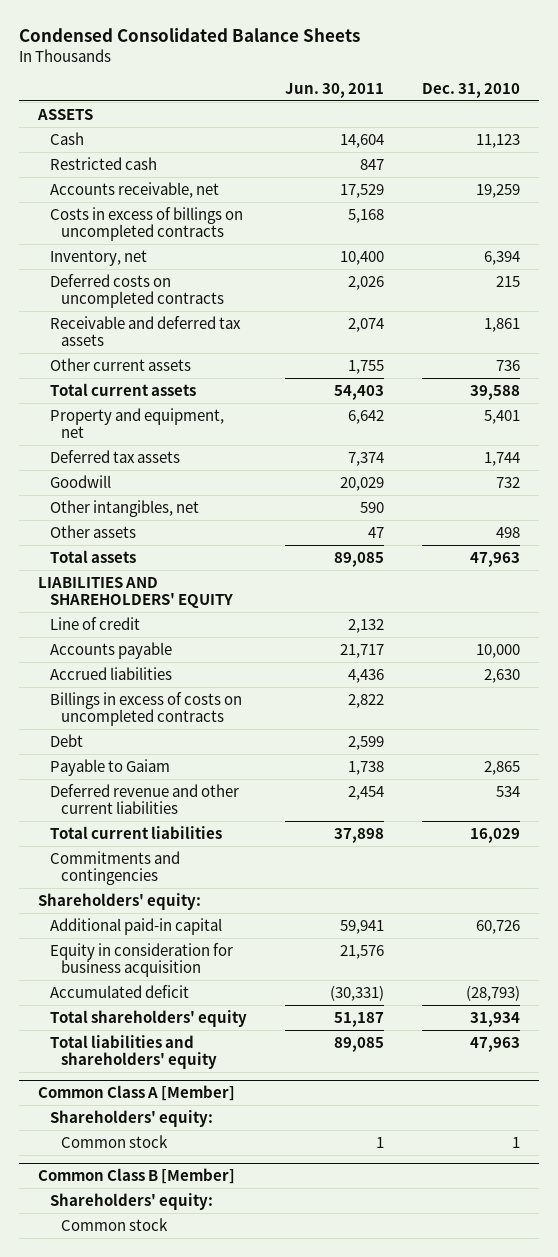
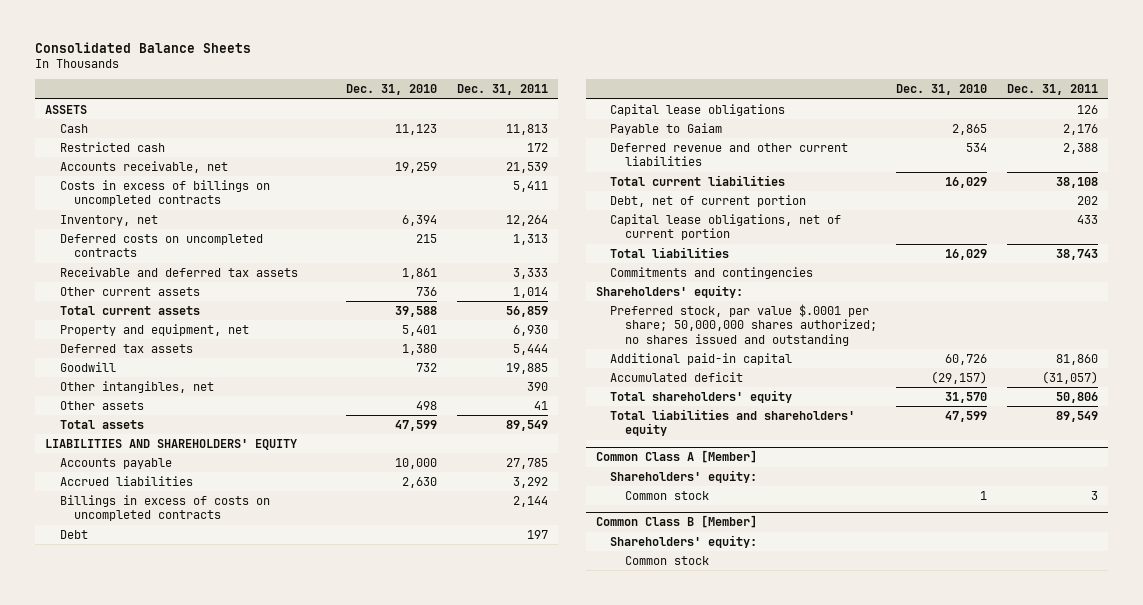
- Condensed Consolidated Balance Sheets
+ Consolidated Balance Sheets
- | Jun. 30, 2011 | Dec. 31, 2010
+ | Dec. 31, 2010 | Dec. 31, 2011
- Deferred tax assets | 7,374 | 1,744
+ Deferred tax assets | 1,380 | 5,444
- Total assets | 89,085 | 47,963
+ Total assets | 47,599 | 89,549
- Line of credit | 2,132 |
+ Capital lease obligations | | 126
+ Debt, net of current portion | | 202
+ Capital lease obligations, net of current portion | | 433
+ Total liabilities | 16,029 | 38,743
+ Preferred stock, par value $.0001 per share; 50,000,000 shares authorized; no shares issued and outstanding
- Equity in consideration for business acquisition | 21,576 |
- Accumulated deficit | (30,331) | (28,793)
- Total shareholders' equity | 51,187 | 31,934
- Total liabilities and shareholders' equity | 89,085 | 47,963
+ Accumulated deficit | (29,157) | (31,057)
+ Total shareholders' equity | 31,570 | 50,806
+ Total liabilities and shareholders' equity | 47,599 | 89,549

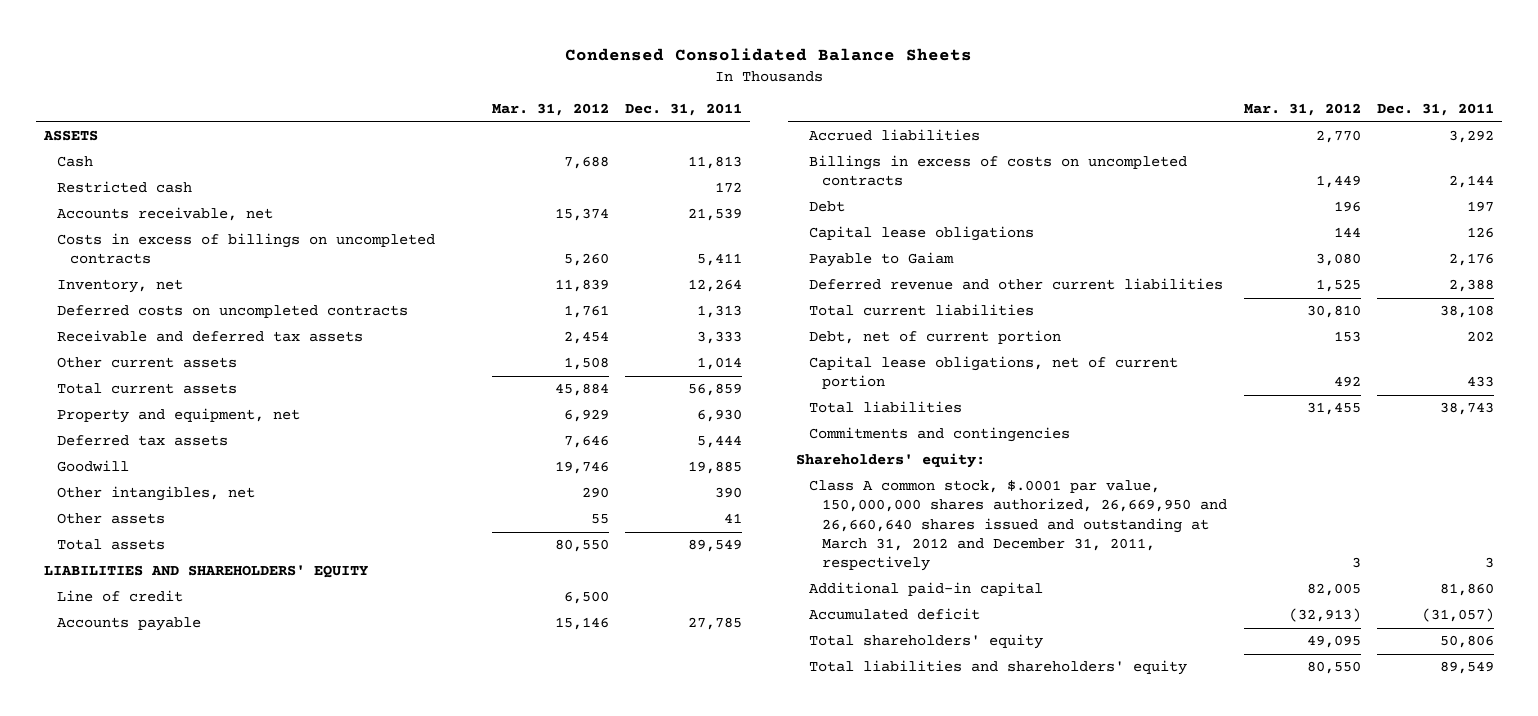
- Consolidated Balance Sheets
+ Condensed Consolidated Balance Sheets
- | Dec. 31, 2010 | Dec. 31, 2011
+ | Mar. 31, 2012 | Dec. 31, 2011
+ Line of credit | 6,500 |
- Preferred stock, par value $.0001 per share; 50,000,000 shares authorized; no shares issued and outstanding
+ Class A common stock, $.0001 par value, 150,000,000 shares authorized, 26,669,950 and 26,660,640 shares issued and outstanding at March 31, 2012 and December 31, 2011, respectively | 3 | 3
- Common Class A [Member]
- Shareholders' equity:
- Common stock | 1 | 3
- Common Class B [Member]
- Shareholders' equity:
- Common stock

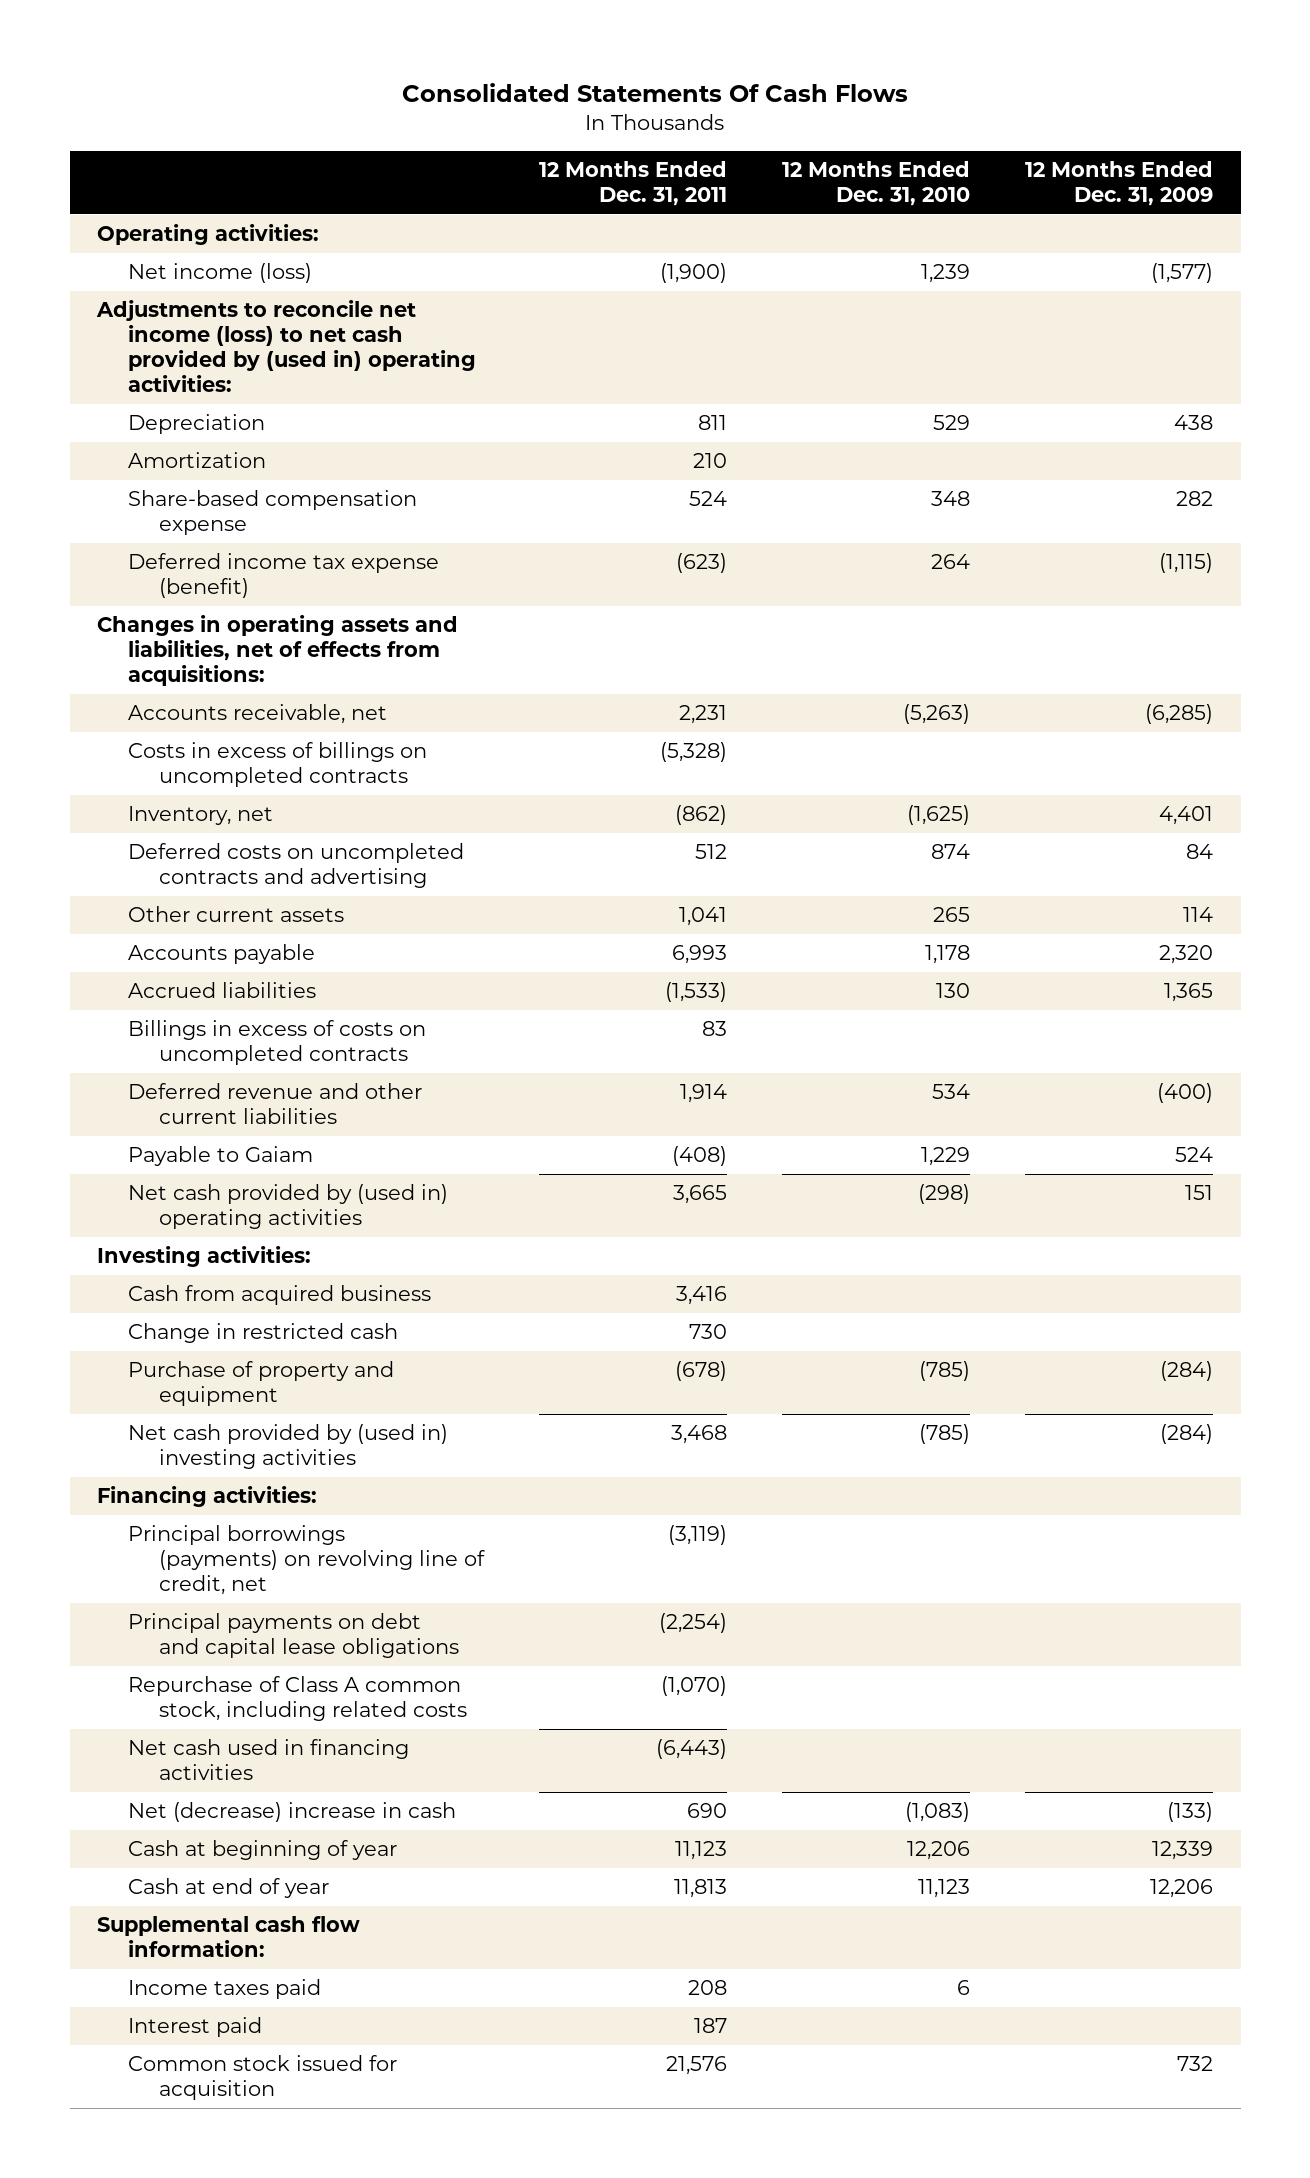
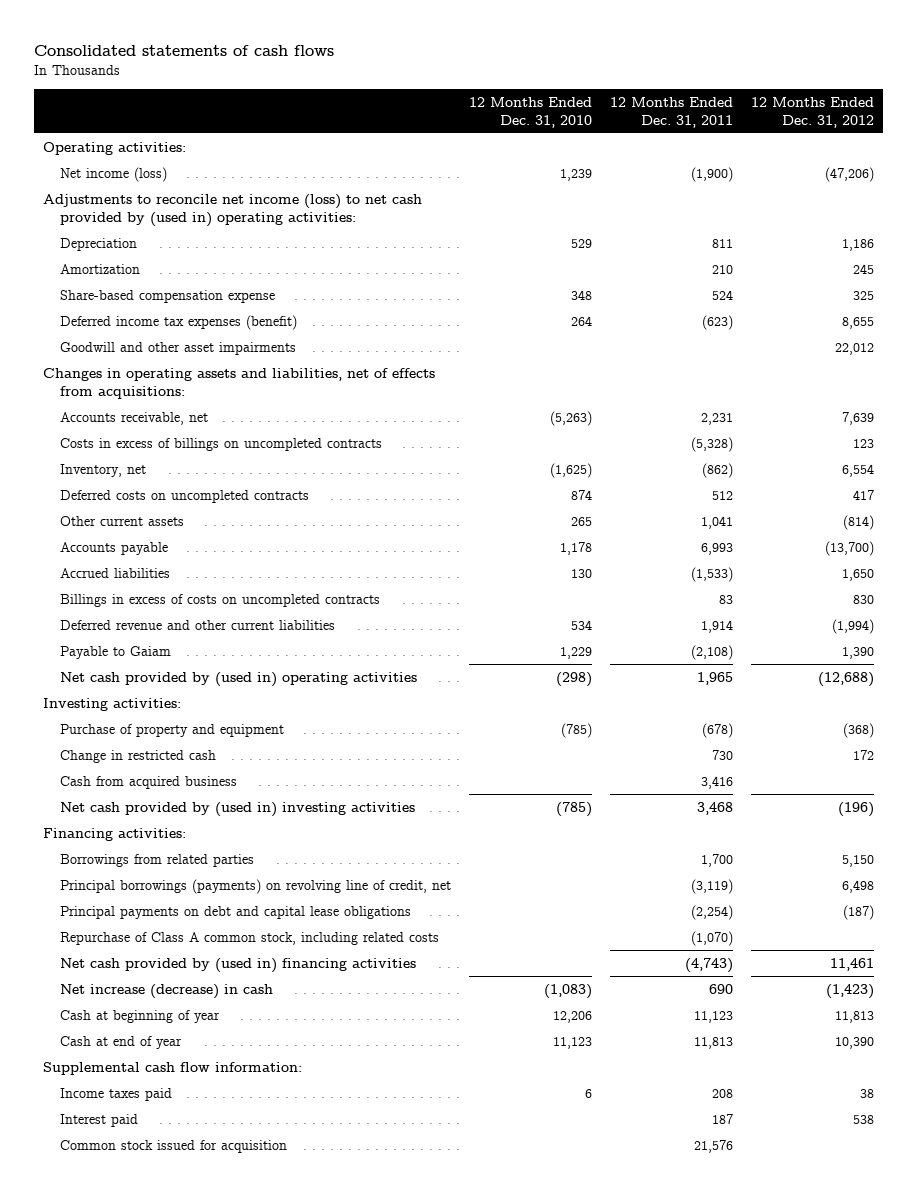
- Consolidated Statements Of Cash Flows
+ Consolidated statements of cash flows
- | 12 Months Ended Dec. 31, 2011 | 12 Months Ended Dec. 31, 2010 | 12 Months Ended Dec. 31, 2009
+ | 12 Months Ended Dec. 31, 2010 | 12 Months Ended Dec. 31, 2011 | 12 Months Ended Dec. 31, 2012
- Deferred income tax expense (benefit) | (623) | 264 | (1,115)
+ Deferred income tax expenses (benefit) | 264 | (623) | 8,655
+ Goodwill and other asset impairments | | | 22,012
- Deferred costs on uncompleted contracts and advertising | 512 | 874 | 84
+ Deferred costs on uncompleted contracts | 874 | 512 | 417
- Payable to Gaiam | (408) | 1,229 | 524
- Net cash provided by (used in) operating activities | 3,665 | (298) | 151
+ Payable to Gaiam | 1,229 | (2,108) | 1,390
+ Net cash provided by (used in) operating activities | (298) | 1,965 | (12,688)
moved down: Change in restricted cash | | 730 | 172
moved down: Cash from acquired business | | 3,416 |
+ Borrowings from related parties | | 1,700 | 5,150
- Net cash used in financing activities | (6,443) | |
- Net (decrease) increase in cash | 690 | (1,083) | (133)
+ Net cash provided by (used in) financing activities | | (4,743) | 11,461
+ Net increase (decrease) in cash | (1,083) | 690 | (1,423)

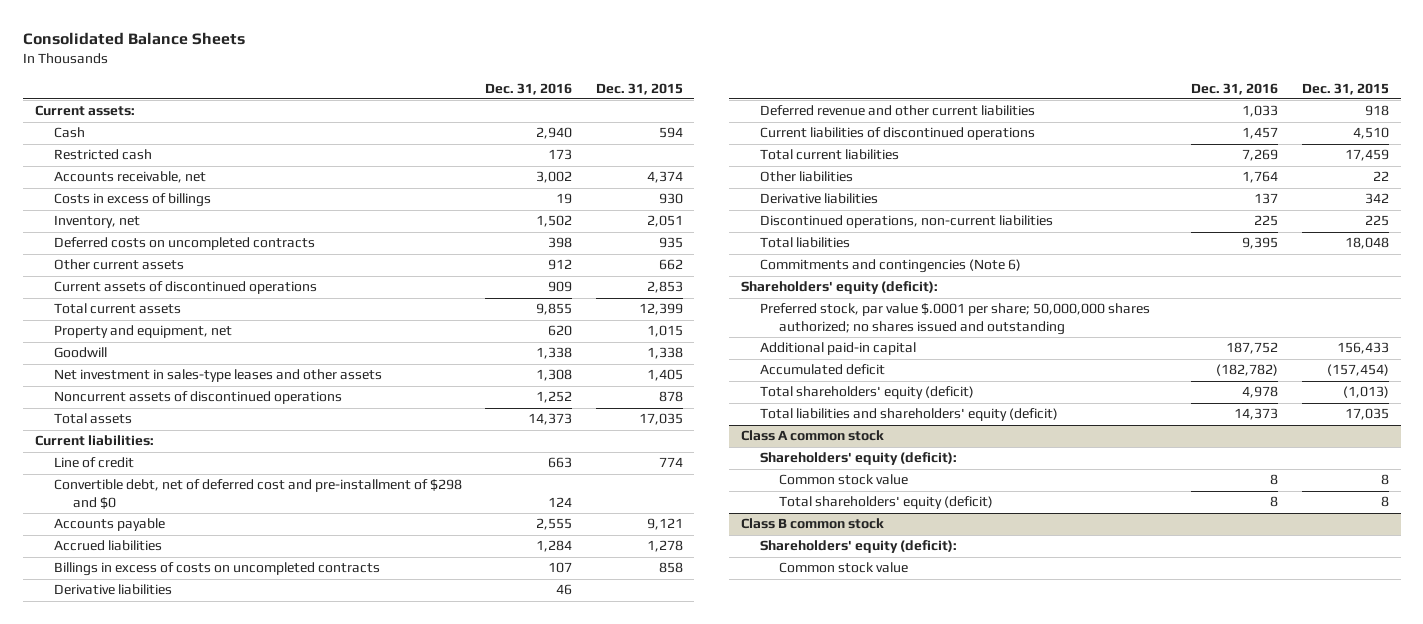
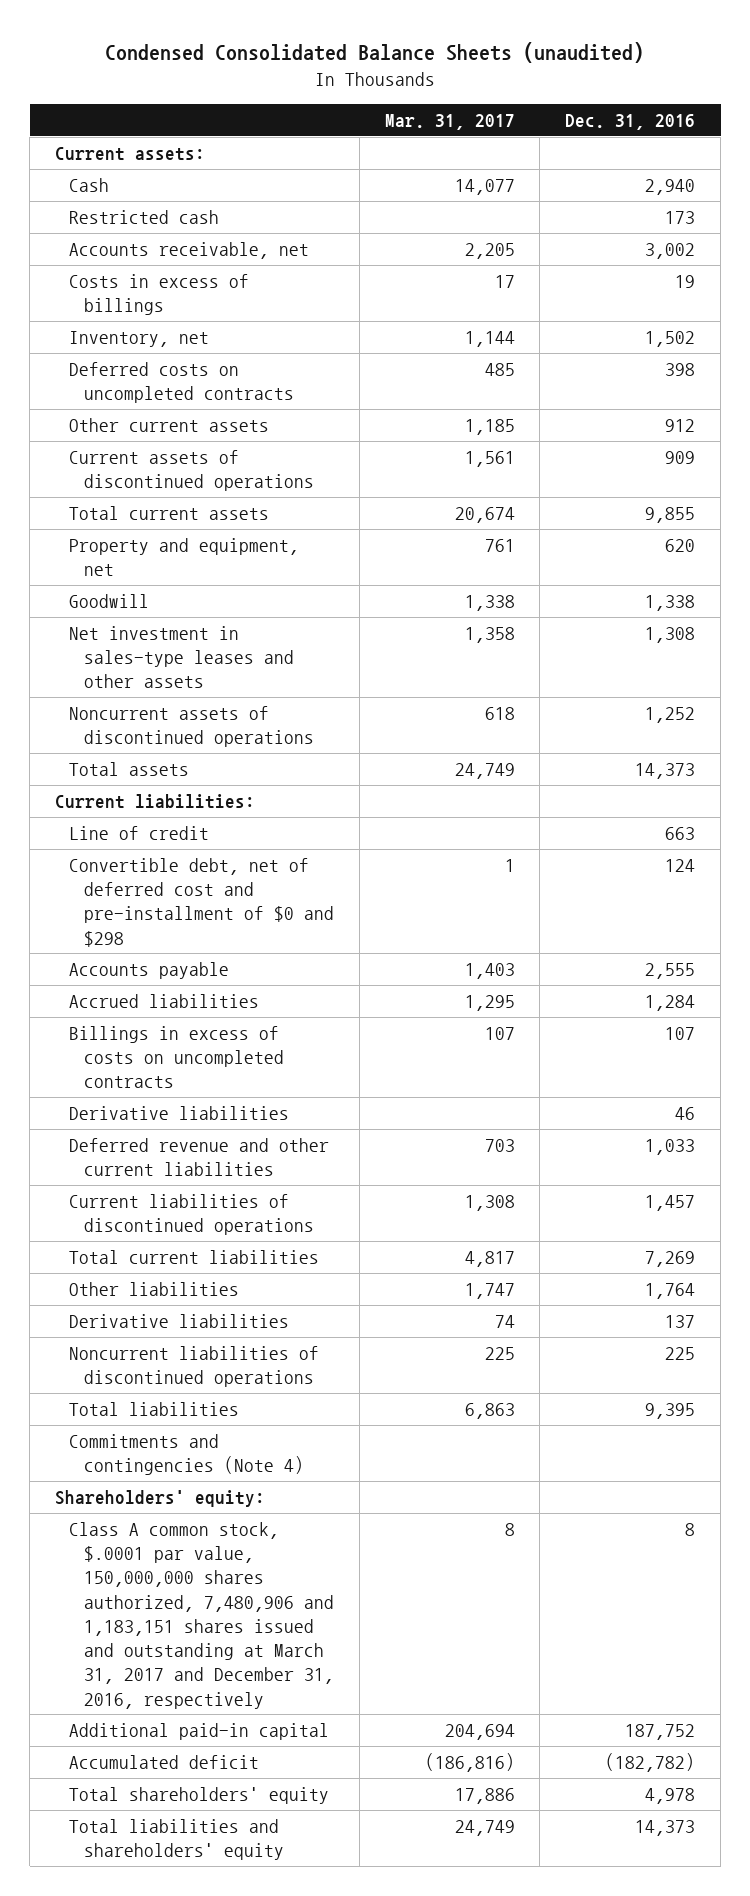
- Consolidated Balance Sheets
+ Condensed Consolidated Balance Sheets (unaudited)
- | Dec. 31, 2016 | Dec. 31, 2015
+ | Mar. 31, 2017 | Dec. 31, 2016
- Convertible debt, net of deferred cost and pre-installment of $298 and $0 | 124 |
+ Convertible debt, net of deferred cost and pre-installment of $0 and $298 | 1 | 124
- Discontinued operations, non-current liabilities | 225 | 225
+ Noncurrent liabilities of discontinued operations | 225 | 225
- Commitments and contingencies (Note 6)
- Shareholders' equity (deficit):
- Preferred stock, par value $.0001 per share; 50,000,000 shares authorized; no shares issued and outstanding
+ Commitments and contingencies (Note 4)
+ Shareholders' equity:
+ Class A common stock, $.0001 par value, 150,000,000 shares authorized, 7,480,906 and 1,183,151 shares issued and outstanding at March 31, 2017 and December 31, 2016, respectively | 8 | 8
- Total shareholders' equity (deficit) | 4,978 | (1,013)
- Total liabilities and shareholders' equity (deficit) | 14,373 | 17,035
- Class A common stock
- Shareholders' equity (deficit):
- Common stock value | 8 | 8
- Total shareholders' equity (deficit) | 8 | 8
- Class B common stock
- Shareholders' equity (deficit):
- Common stock value
+ Total shareholders' equity | 17,886 | 4,978
+ Total liabilities and shareholders' equity | 24,749 | 14,373

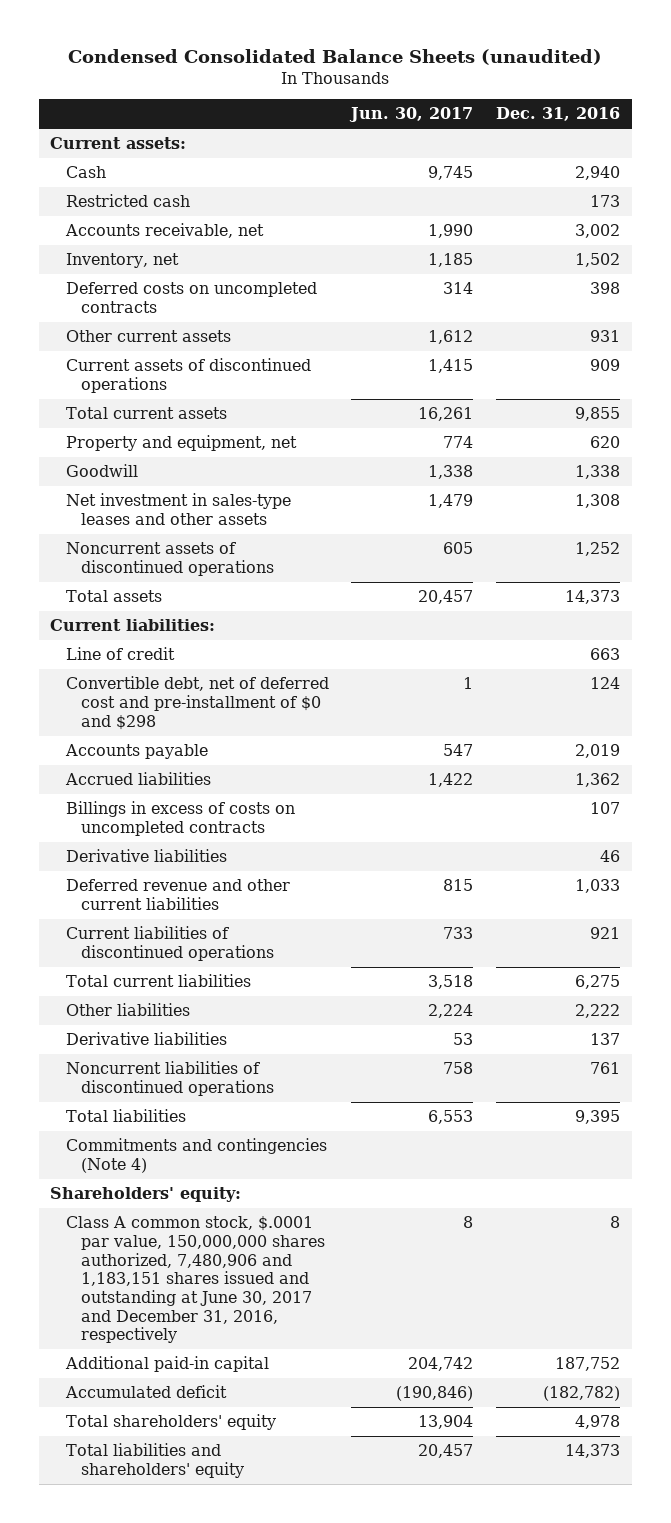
- | Mar. 31, 2017 | Dec. 31, 2016
+ | Jun. 30, 2017 | Dec. 31, 2016
- Costs in excess of billings | 17 | 19
- Other current assets | 1,185 | 912
+ Other current assets | 1,612 | 931
- Accounts payable | 1,403 | 2,555
- Accrued liabilities | 1,295 | 1,284
+ Accounts payable | 547 | 2,019
+ Accrued liabilities | 1,422 | 1,362
- Current liabilities of discontinued operations | 1,308 | 1,457
- Total current liabilities | 4,817 | 7,269
- Other liabilities | 1,747 | 1,764
+ Current liabilities of discontinued operations | 733 | 921
+ Total current liabilities | 3,518 | 6,275
+ Other liabilities | 2,224 | 2,222
- Noncurrent liabilities of discontinued operations | 225 | 225
+ Noncurrent liabilities of discontinued operations | 758 | 761
- Class A common stock, $.0001 par value, 150,000,000 shares authorized, 7,480,906 and 1,183,151 shares issued and outstanding at March 31, 2017 and December 31, 2016, respectively | 8 | 8
+ Class A common stock, $.0001 par value, 150,000,000 shares authorized, 7,480,906 and 1,183,151 shares issued and outstanding at June 30, 2017 and December 31, 2016, respectively | 8 | 8

